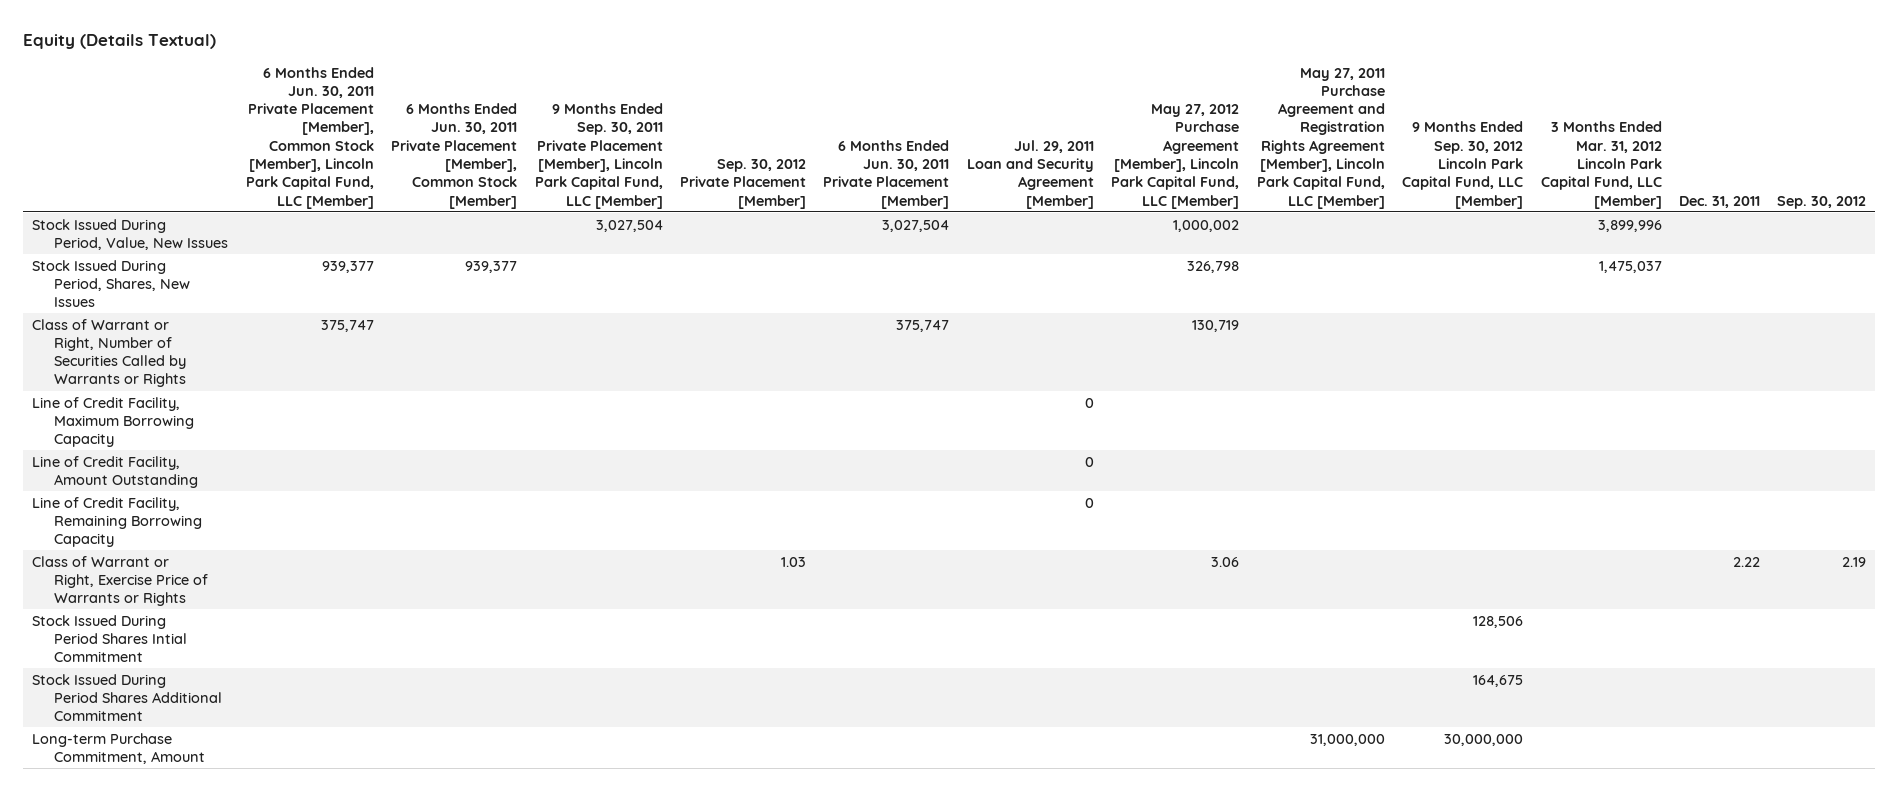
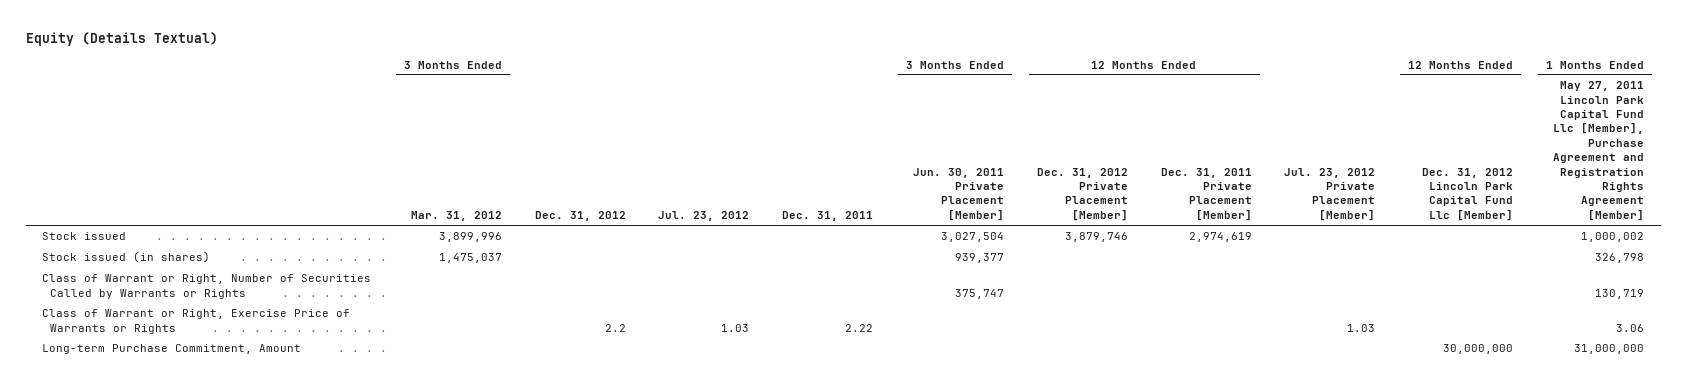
- | 6 Months Ended Jun. 30, 2011 Private Placement [Member], Common Stock [Member], Lincoln Park Capital Fund, LLC [Member] | 6 Months Ended Jun. 30, 2011 Private Placement [Member], Common Stock [Member] | 9 Months Ended Sep. 30, 2011 Private Placement [Member], Lincoln Park Capital Fund, LLC [Member] | Sep. 30, 2012 Private Placement [Member] | 6 Months Ended Jun. 30, 2011 Private Placement [Member] | Jul. 29, 2011 Loan and Security Agreement [Member] | May 27, 2012 Purchase Agreement [Member], Lincoln Park Capital Fund, LLC [Member] | May 27, 2011 Purchase Agreement and Registration Rights Agreement [Member], Lincoln Park Capital Fund, LLC [Member] | 9 Months Ended Sep. 30, 2012 Lincoln Park Capital Fund, LLC [Member] | 3 Months Ended Mar. 31, 2012 Lincoln Park Capital Fund, LLC [Member] | Dec. 31, 2011 | Sep. 30, 2012
+ | 3 Months Ended Mar. 31, 2012 | Dec. 31, 2012 | Jul. 23, 2012 | Dec. 31, 2011 | 3 Months Ended Jun. 30, 2011 Private Placement [Member] | 12 Months Ended Dec. 31, 2012 Private Placement [Member] | 12 Months Ended Dec. 31, 2011 Private Placement [Member] | Jul. 23, 2012 Private Placement [Member] | 12 Months Ended Dec. 31, 2012 Lincoln Park Capital Fund Llc [Member] | 1 Months Ended May 27, 2011 Lincoln Park Capital Fund Llc [Member], Purchase Agreement and Registration Rights Agreement [Member]
- Stock Issued During Period, Value, New Issues | | | 3,027,504 | | 3,027,504 | | 1,000,002 | | | 3,899,996 | |
- Stock Issued During Period, Shares, New Issues | 939,377 | 939,377 | | | | | 326,798 | | | 1,475,037 | |
+ Stock issued | 3,899,996 | | | | 3,027,504 | 3,879,746 | 2,974,619 | | | 1,000,002
+ Stock issued (in shares) | 1,475,037 | | | | 939,377 | | | | | 326,798
- Line of Credit Facility, Maximum Borrowing Capacity | | | | | | 0 | | | | | |
- Line of Credit Facility, Amount Outstanding | | | | | | 0 | | | | | |
- Line of Credit Facility, Remaining Borrowing Capacity | | | | | | 0 | | | | | |
- Stock Issued During Period Shares Intial Commitment | | | | | | | | | 128,506 | | |
- Stock Issued During Period Shares Additional Commitment | | | | | | | | | 164,675 | | |

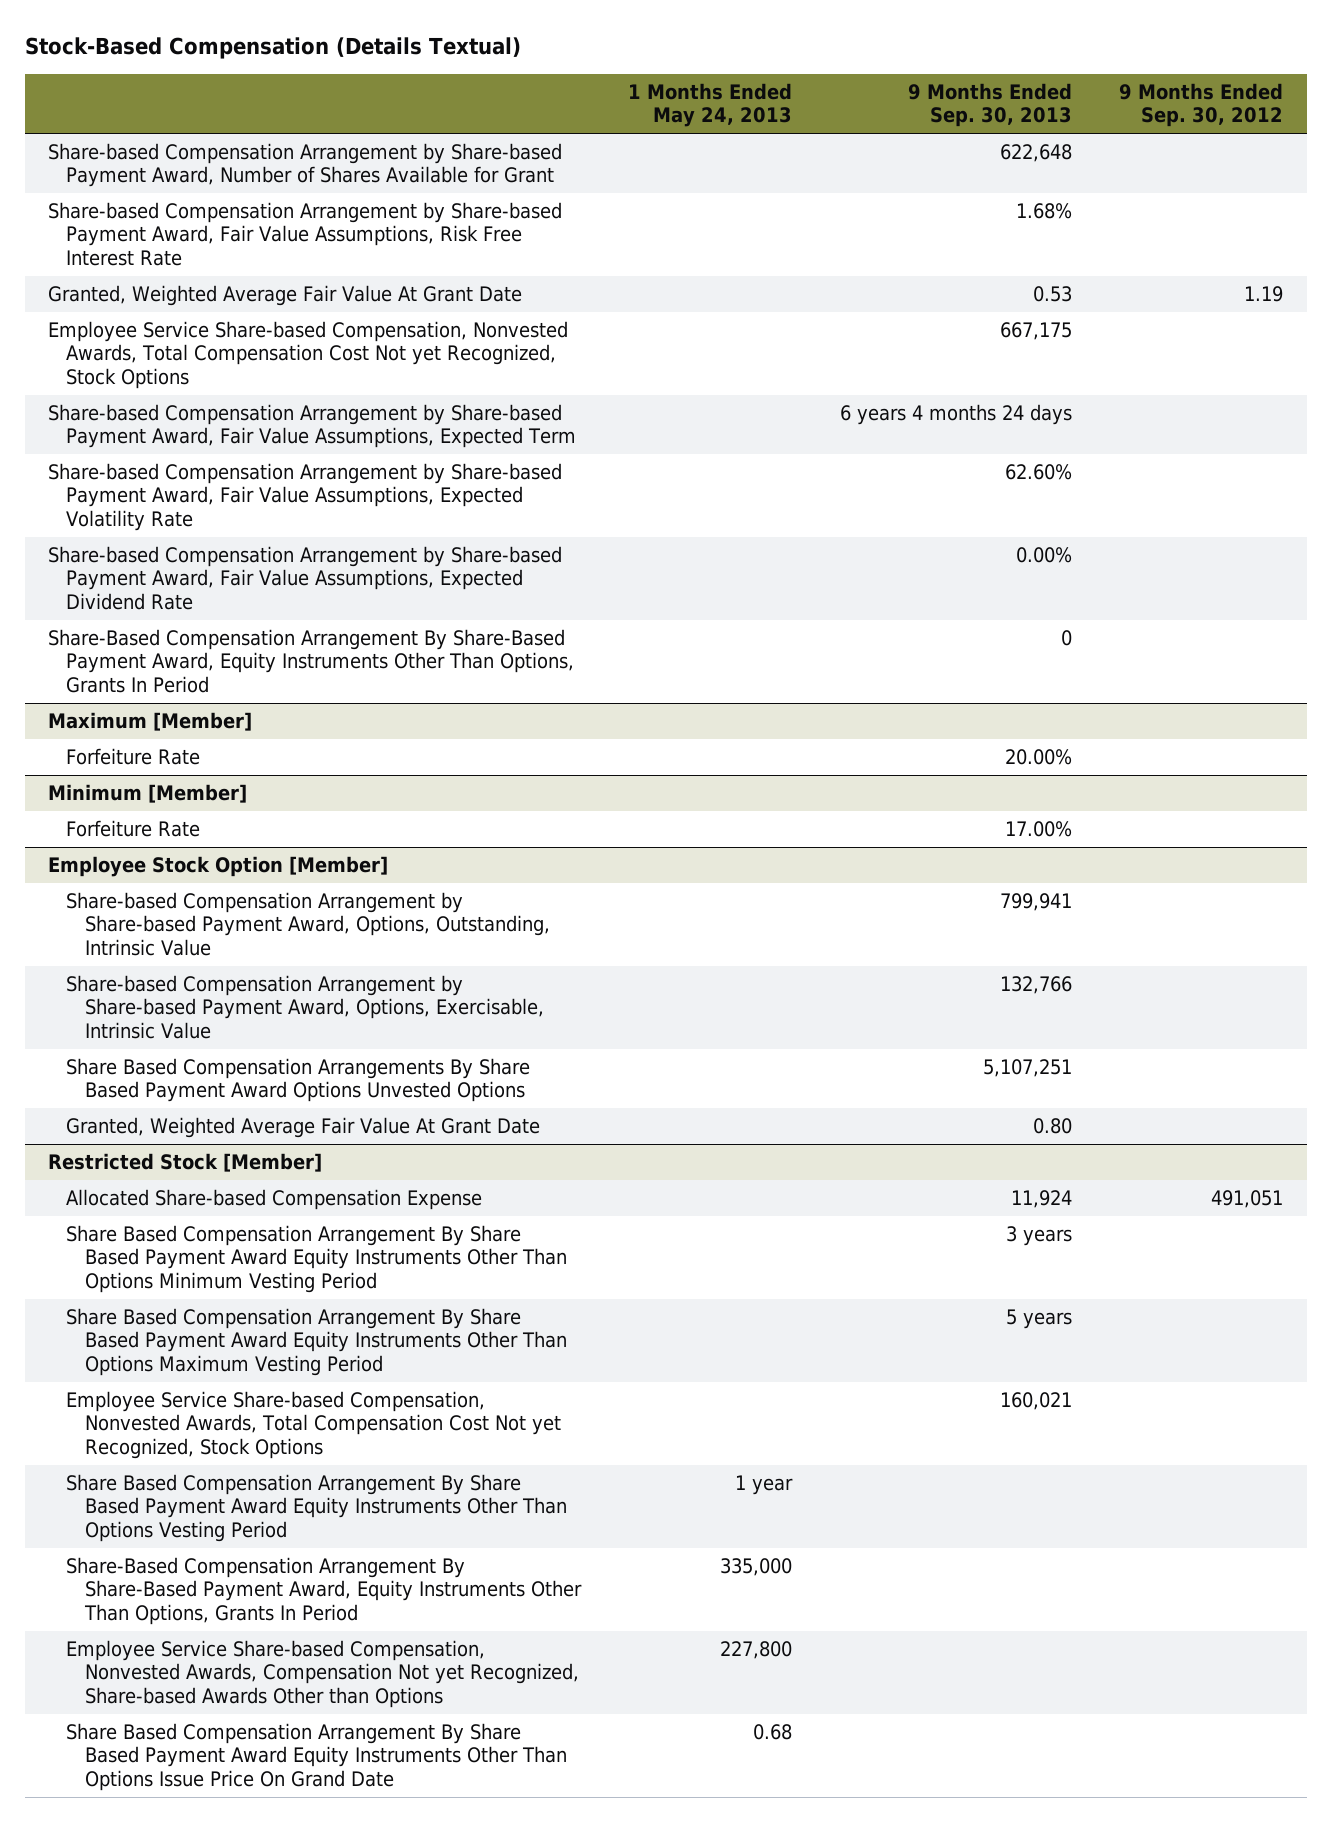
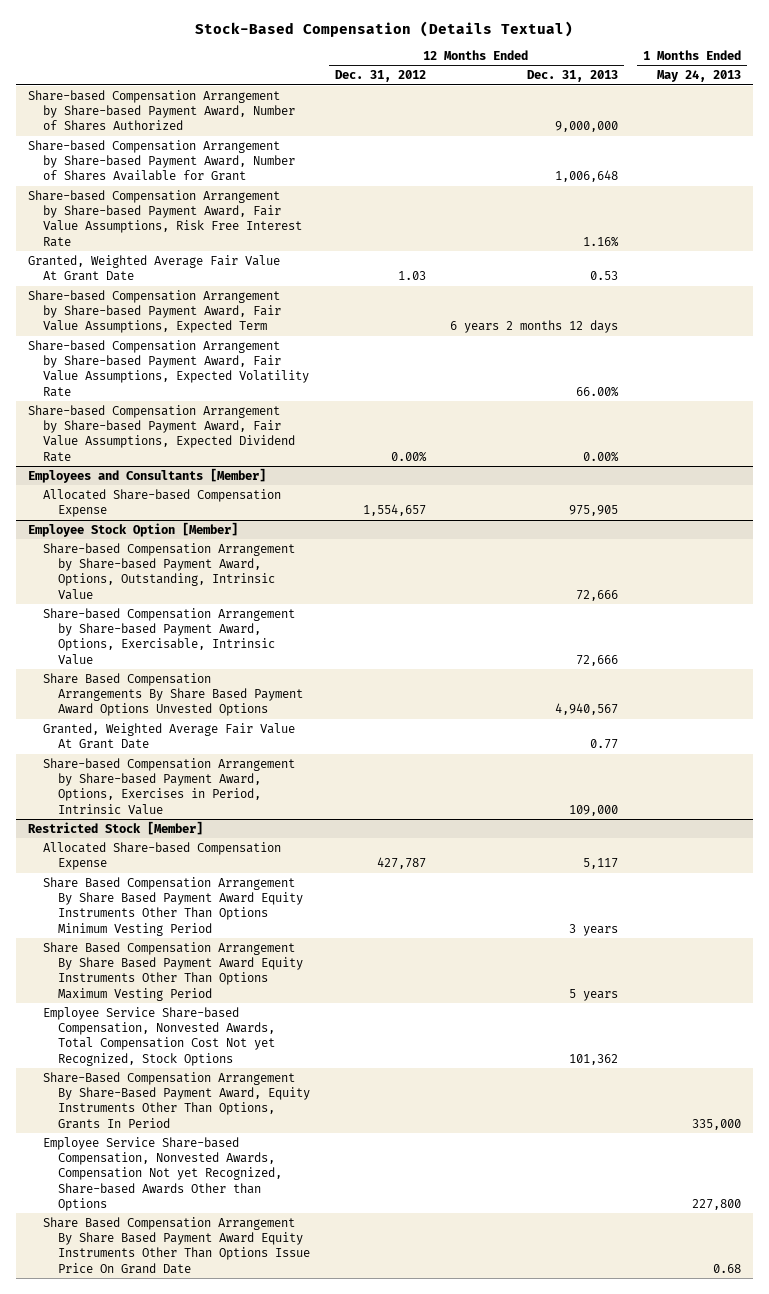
- | 1 Months Ended May 24, 2013 | 9 Months Ended Sep. 30, 2013 | 9 Months Ended Sep. 30, 2012
+ | 12 Months Ended Dec. 31, 2012 | 12 Months Ended Dec. 31, 2013 | 1 Months Ended May 24, 2013
+ Share-based Compensation Arrangement by Share-based Payment Award, Number of Shares Authorized | | 9,000,000 |
- Employee Service Share-based Compensation, Nonvested Awards, Total Compensation Cost Not yet Recognized, Stock Options | | 667,175 |
- Share-Based Compensation Arrangement By Share-Based Payment Award, Equity Instruments Other Than Options, Grants In Period | | 0 |
- Maximum [Member]
- Forfeiture Rate | | 20.00% |
- Minimum [Member]
- Forfeiture Rate | | 17.00% |
+ Employees and Consultants [Member]
+ Allocated Share-based Compensation Expense | 1,554,657 | 975,905 |
@ Employee Stock Option [Member]
+ Share-based Compensation Arrangement by Share-based Payment Award, Options, Exercises in Period, Intrinsic Value | | 109,000 |
@ Restricted Stock [Member]
- Share Based Compensation Arrangement By Share Based Payment Award Equity Instruments Other Than Options Vesting Period | 1 year | |

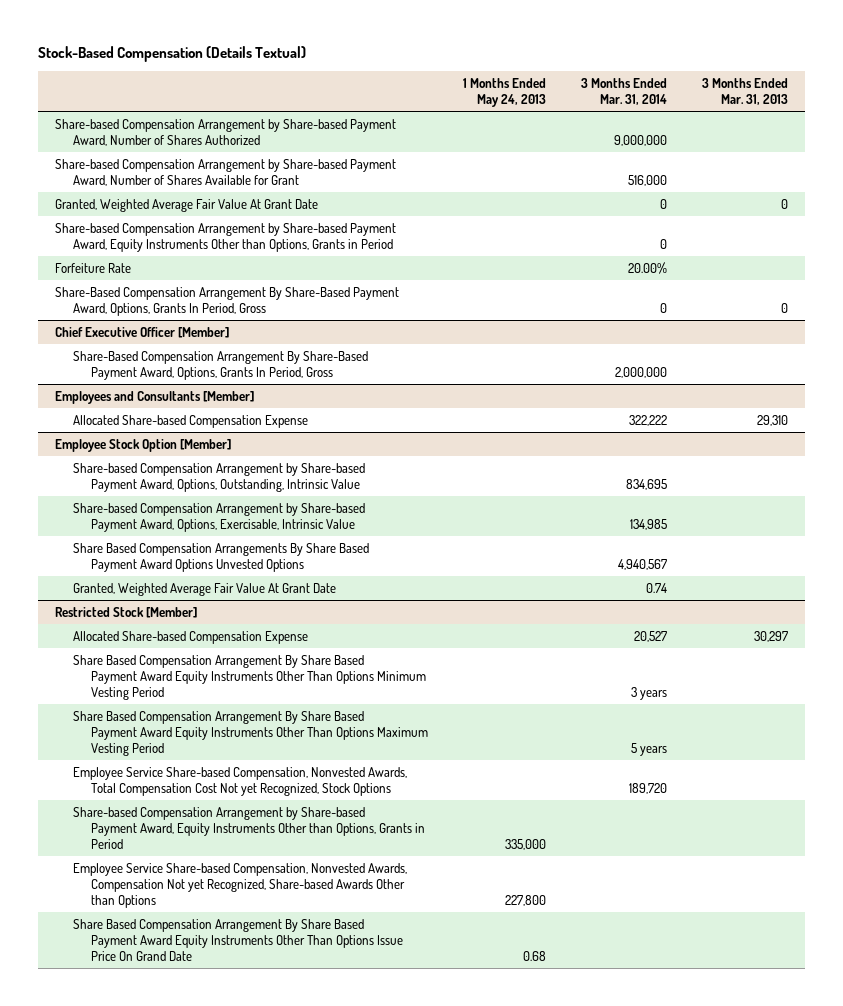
- | 12 Months Ended Dec. 31, 2012 | 12 Months Ended Dec. 31, 2013 | 1 Months Ended May 24, 2013
+ | 1 Months Ended May 24, 2013 | 3 Months Ended Mar. 31, 2014 | 3 Months Ended Mar. 31, 2013
- Share-based Compensation Arrangement by Share-based Payment Award, Fair Value Assumptions, Risk Free Interest Rate | | 1.16% |
- Share-based Compensation Arrangement by Share-based Payment Award, Fair Value Assumptions, Expected Term | | 6 years 2 months 12 days |
- Share-based Compensation Arrangement by Share-based Payment Award, Fair Value Assumptions, Expected Volatility Rate | | 66.00% |
- Share-based Compensation Arrangement by Share-based Payment Award, Fair Value Assumptions, Expected Dividend Rate | 0.00% | 0.00% |
+ Share-based Compensation Arrangement by Share-based Payment Award, Equity Instruments Other than Options, Grants in Period | | 0 |
+ Forfeiture Rate | | 20.00% |
+ Share-Based Compensation Arrangement By Share-Based Payment Award, Options, Grants In Period, Gross | | 0 | 0
+ Chief Executive Officer [Member]
+ Share-Based Compensation Arrangement By Share-Based Payment Award, Options, Grants In Period, Gross | | 2,000,000 |
@ Employee Stock Option [Member]
- Share-based Compensation Arrangement by Share-based Payment Award, Options, Exercises in Period, Intrinsic Value | | 109,000 |
@ Restricted Stock [Member]
- Share-Based Compensation Arrangement By Share-Based Payment Award, Equity Instruments Other Than Options, Grants In Period | | | 335,000
+ Share-based Compensation Arrangement by Share-based Payment Award, Equity Instruments Other than Options, Grants in Period | 335,000 | |

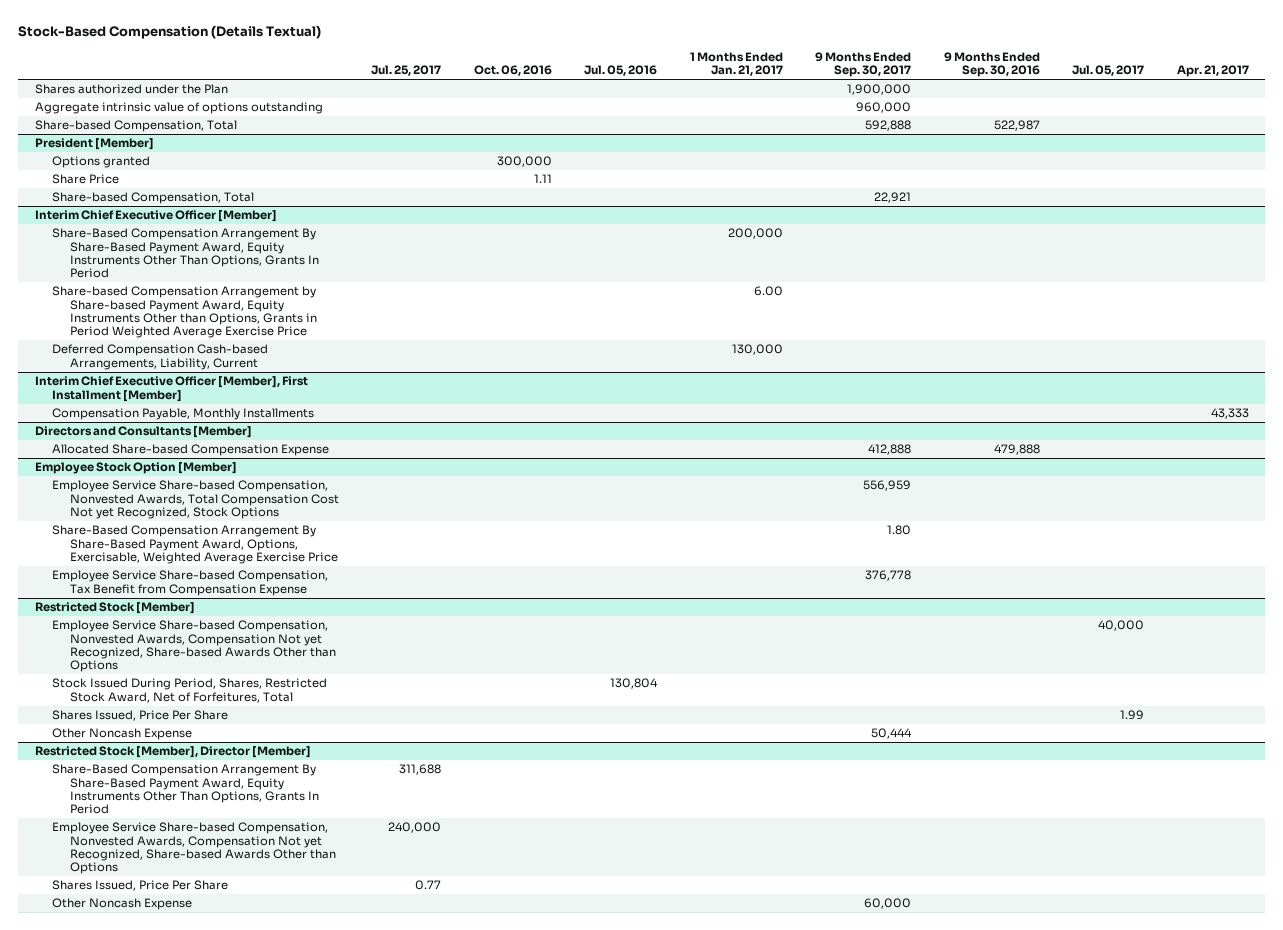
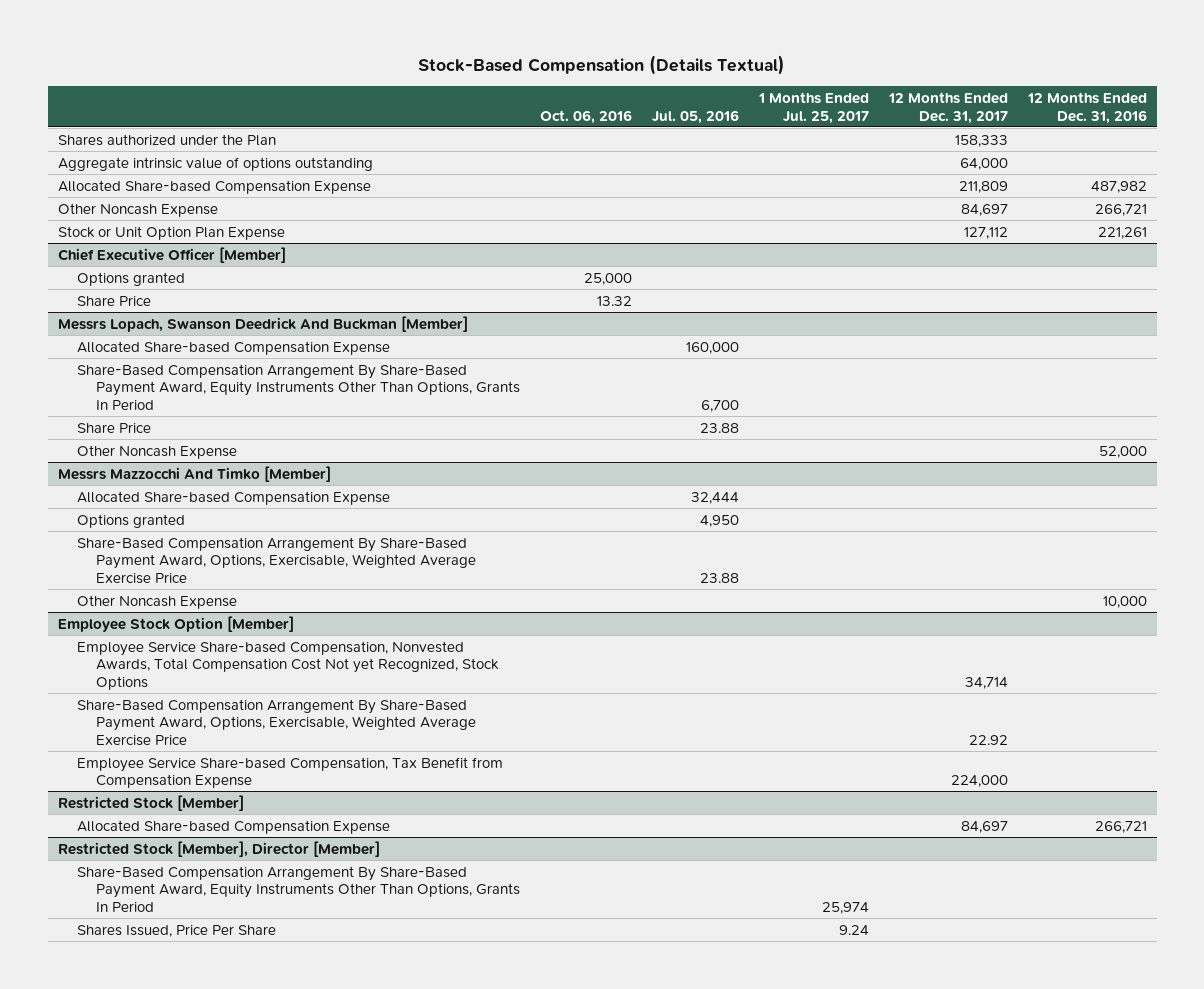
- | Jul. 25, 2017 | Oct. 06, 2016 | Jul. 05, 2016 | 1 Months Ended Jan. 21, 2017 | 9 Months Ended Sep. 30, 2017 | 9 Months Ended Sep. 30, 2016 | Jul. 05, 2017 | Apr. 21, 2017
+ | Oct. 06, 2016 | Jul. 05, 2016 | 1 Months Ended Jul. 25, 2017 | 12 Months Ended Dec. 31, 2017 | 12 Months Ended Dec. 31, 2016
- Share-based Compensation, Total | | | | | 592,888 | 522,987 | |
- President [Member]
- Options granted | | 300,000 | | | | | |
- Share Price | | 1.11 | | | | | |
- Share-based Compensation, Total | | | | | 22,921 | | |
- Interim Chief Executive Officer [Member]
- Share-Based Compensation Arrangement By Share-Based Payment Award, Equity Instruments Other Than Options, Grants In Period | | | | 200,000 | | | |
- Share-based Compensation Arrangement by Share-based Payment Award, Equity Instruments Other than Options, Grants in Period Weighted Average Exercise Price | | | | 6.00 | | | |
- Deferred Compensation Cash-based Arrangements, Liability, Current | | | | 130,000 | | | |
- Interim Chief Executive Officer [Member], First Installment [Member]
- Compensation Payable, Monthly Installments | | | | | | | | 43,333
- Directors and Consultants [Member]
- Allocated Share-based Compensation Expense | | | | | 412,888 | 479,888 | |
+ Allocated Share-based Compensation Expense | | | | 211,809 | 487,982
+ Other Noncash Expense | | | | 84,697 | 266,721
+ Stock or Unit Option Plan Expense | | | | 127,112 | 221,261
+ Chief Executive Officer [Member]
+ Options granted | 25,000 | | | |
+ Share Price | 13.32 | | | |
+ Messrs Lopach, Swanson Deedrick And Buckman [Member]
+ Allocated Share-based Compensation Expense | | 160,000 | | |
+ Share-Based Compensation Arrangement By Share-Based Payment Award, Equity Instruments Other Than Options, Grants In Period | | 6,700 | | |
+ Share Price | | 23.88 | | |
+ Other Noncash Expense | | | | | 52,000
+ Messrs Mazzocchi And Timko [Member]
+ Allocated Share-based Compensation Expense | | 32,444 | | |
+ Options granted | | 4,950 | | |
+ Share-Based Compensation Arrangement By Share-Based Payment Award, Options, Exercisable, Weighted Average Exercise Price | | 23.88 | | |
+ Other Noncash Expense | | | | | 10,000
@ Restricted Stock [Member]
- Employee Service Share-based Compensation, Nonvested Awards, Compensation Not yet Recognized, Share-based Awards Other than Options | | | | | | | 40,000 |
- Stock Issued During Period, Shares, Restricted Stock Award, Net of Forfeitures, Total | | | 130,804 | | | | |
- Shares Issued, Price Per Share | | | | | | | 1.99 |
- Other Noncash Expense | | | | | 50,444 | | |
+ Allocated Share-based Compensation Expense | | | | 84,697 | 266,721
@ Restricted Stock [Member], Director [Member]
- Employee Service Share-based Compensation, Nonvested Awards, Compensation Not yet Recognized, Share-based Awards Other than Options | 240,000 | | | | | | |
- Other Noncash Expense | | | | | 60,000 | | |

